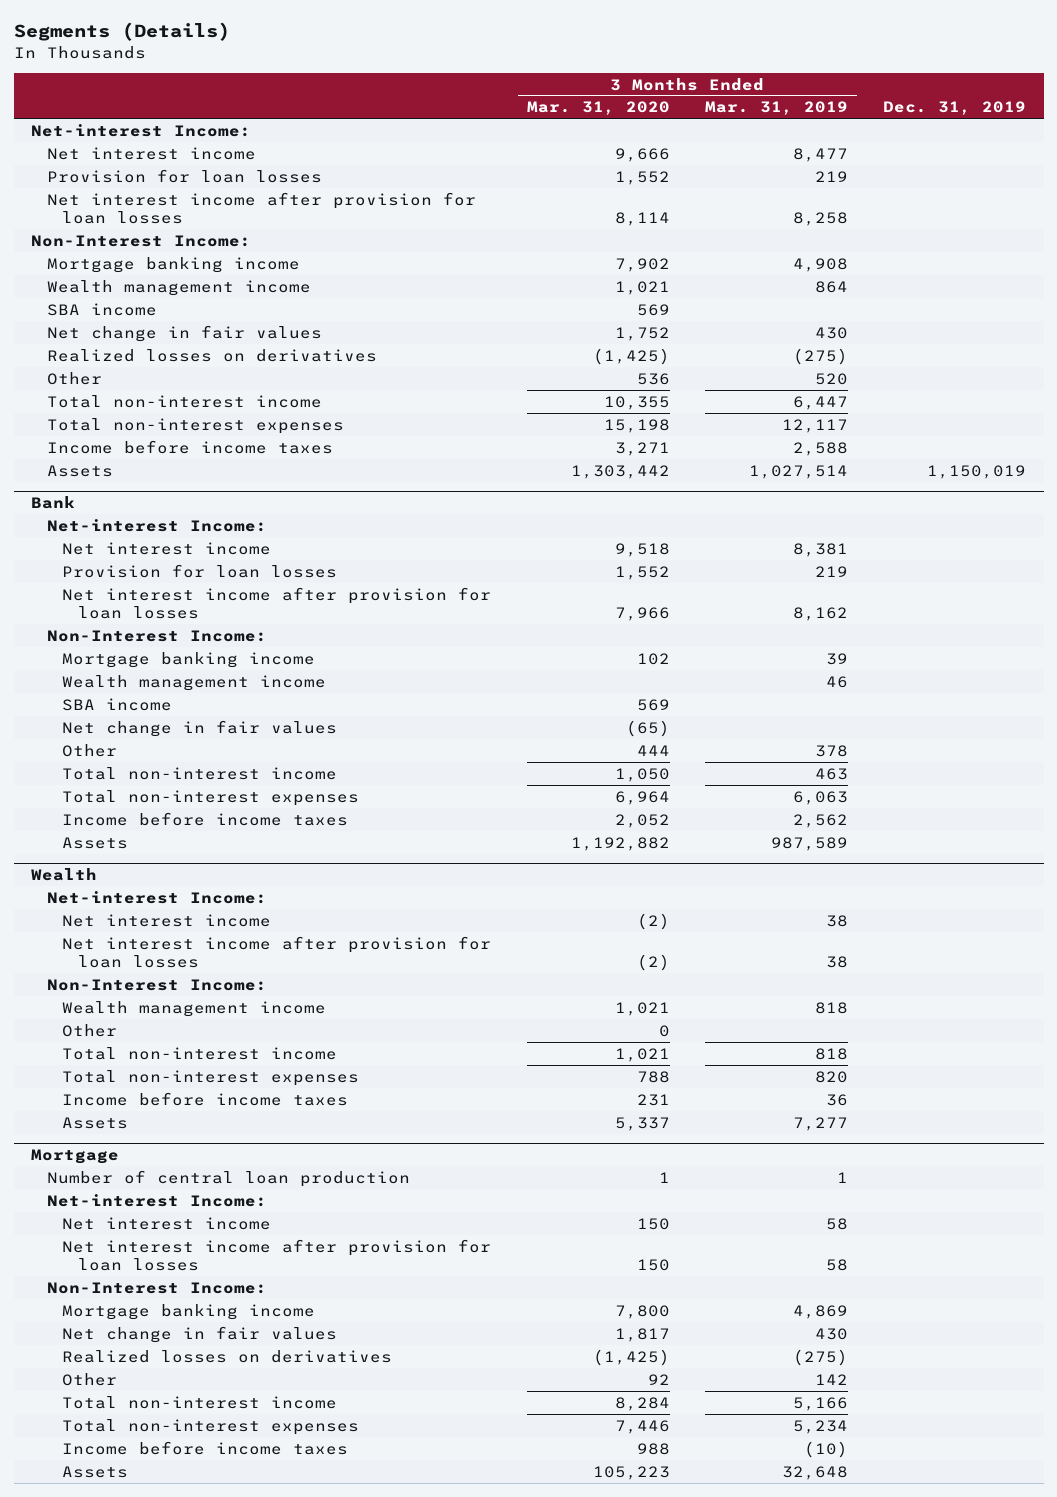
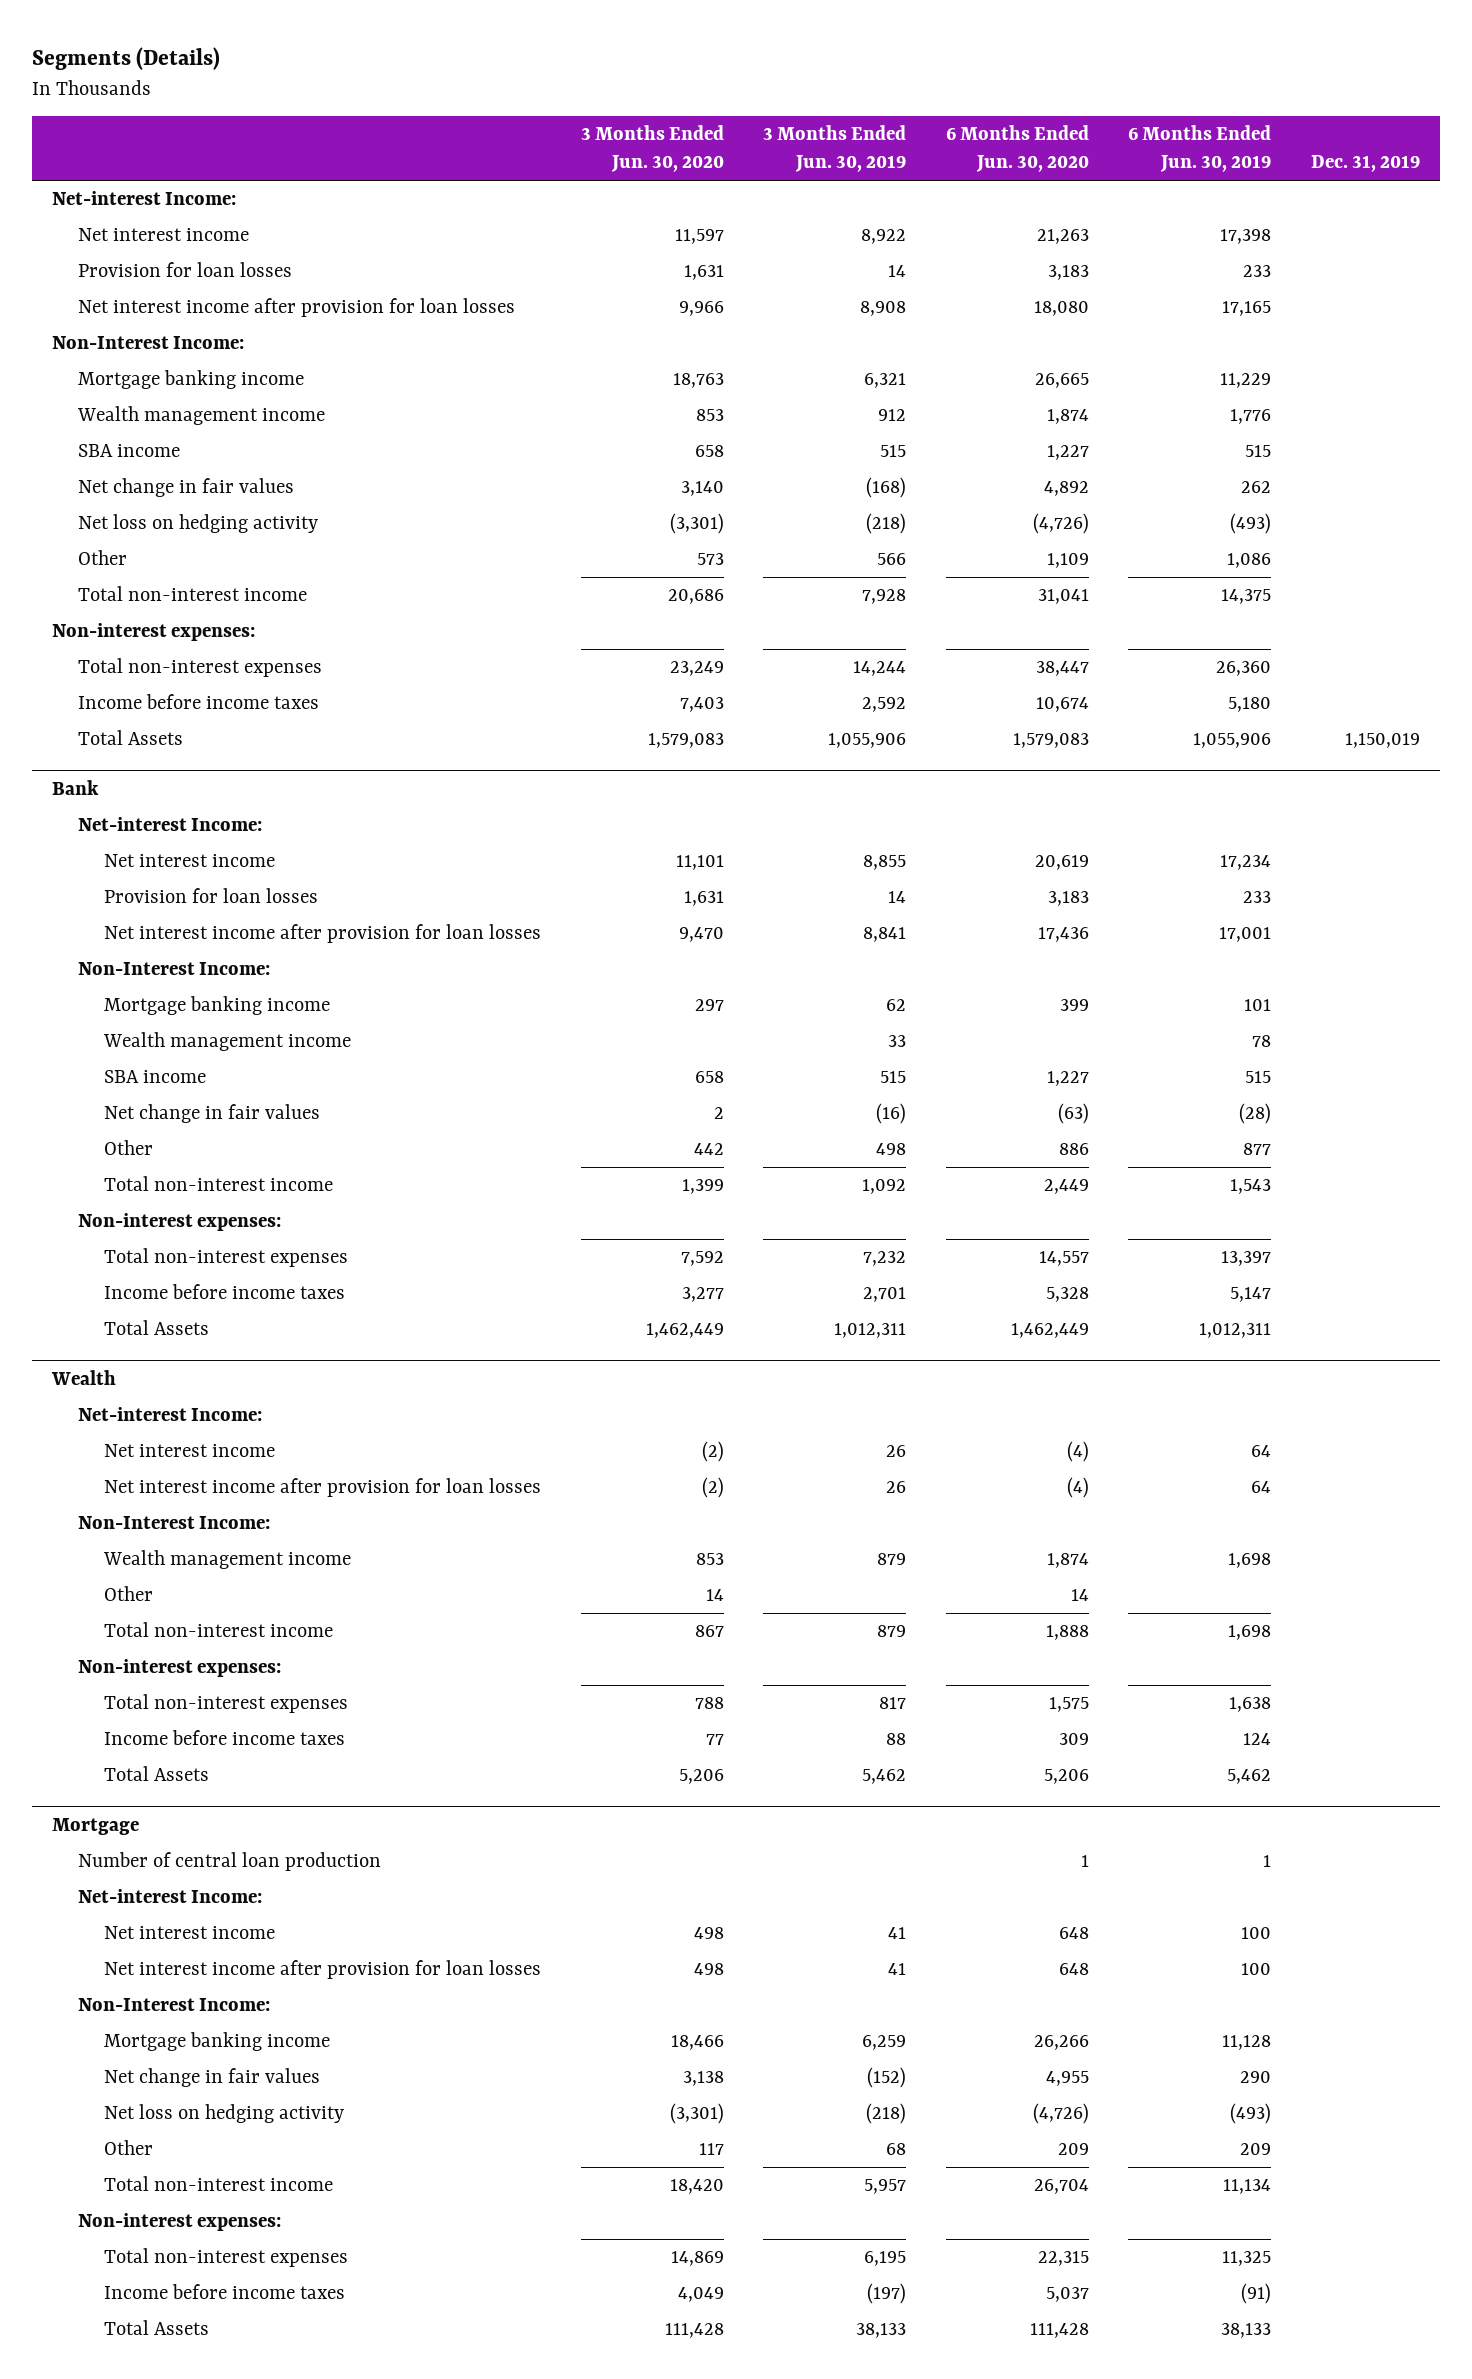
- | 3 Months Ended Mar. 31, 2020 | 3 Months Ended Mar. 31, 2019 | Dec. 31, 2019
+ | 3 Months Ended Jun. 30, 2020 | 3 Months Ended Jun. 30, 2019 | 6 Months Ended Jun. 30, 2020 | 6 Months Ended Jun. 30, 2019 | Dec. 31, 2019
- Realized losses on derivatives | (1,425) | (275) |
+ Net loss on hedging activity | (3,301) | (218) | (4,726) | (493) |
+ Non-interest expenses:
- Assets | 1,303,442 | 1,027,514 | 1,150,019
+ Total Assets | 1,579,083 | 1,055,906 | 1,579,083 | 1,055,906 | 1,150,019
@ Bank
+ Non-interest expenses:
- Assets | 1,192,882 | 987,589 |
+ Total Assets | 1,462,449 | 1,012,311 | 1,462,449 | 1,012,311 |
@ Wealth
+ Non-interest expenses:
- Assets | 5,337 | 7,277 |
+ Total Assets | 5,206 | 5,462 | 5,206 | 5,462 |
@ Mortgage
- Realized losses on derivatives | (1,425) | (275) |
+ Net loss on hedging activity | (3,301) | (218) | (4,726) | (493) |
+ Non-interest expenses:
- Assets | 105,223 | 32,648 |
+ Total Assets | 111,428 | 38,133 | 111,428 | 38,133 |

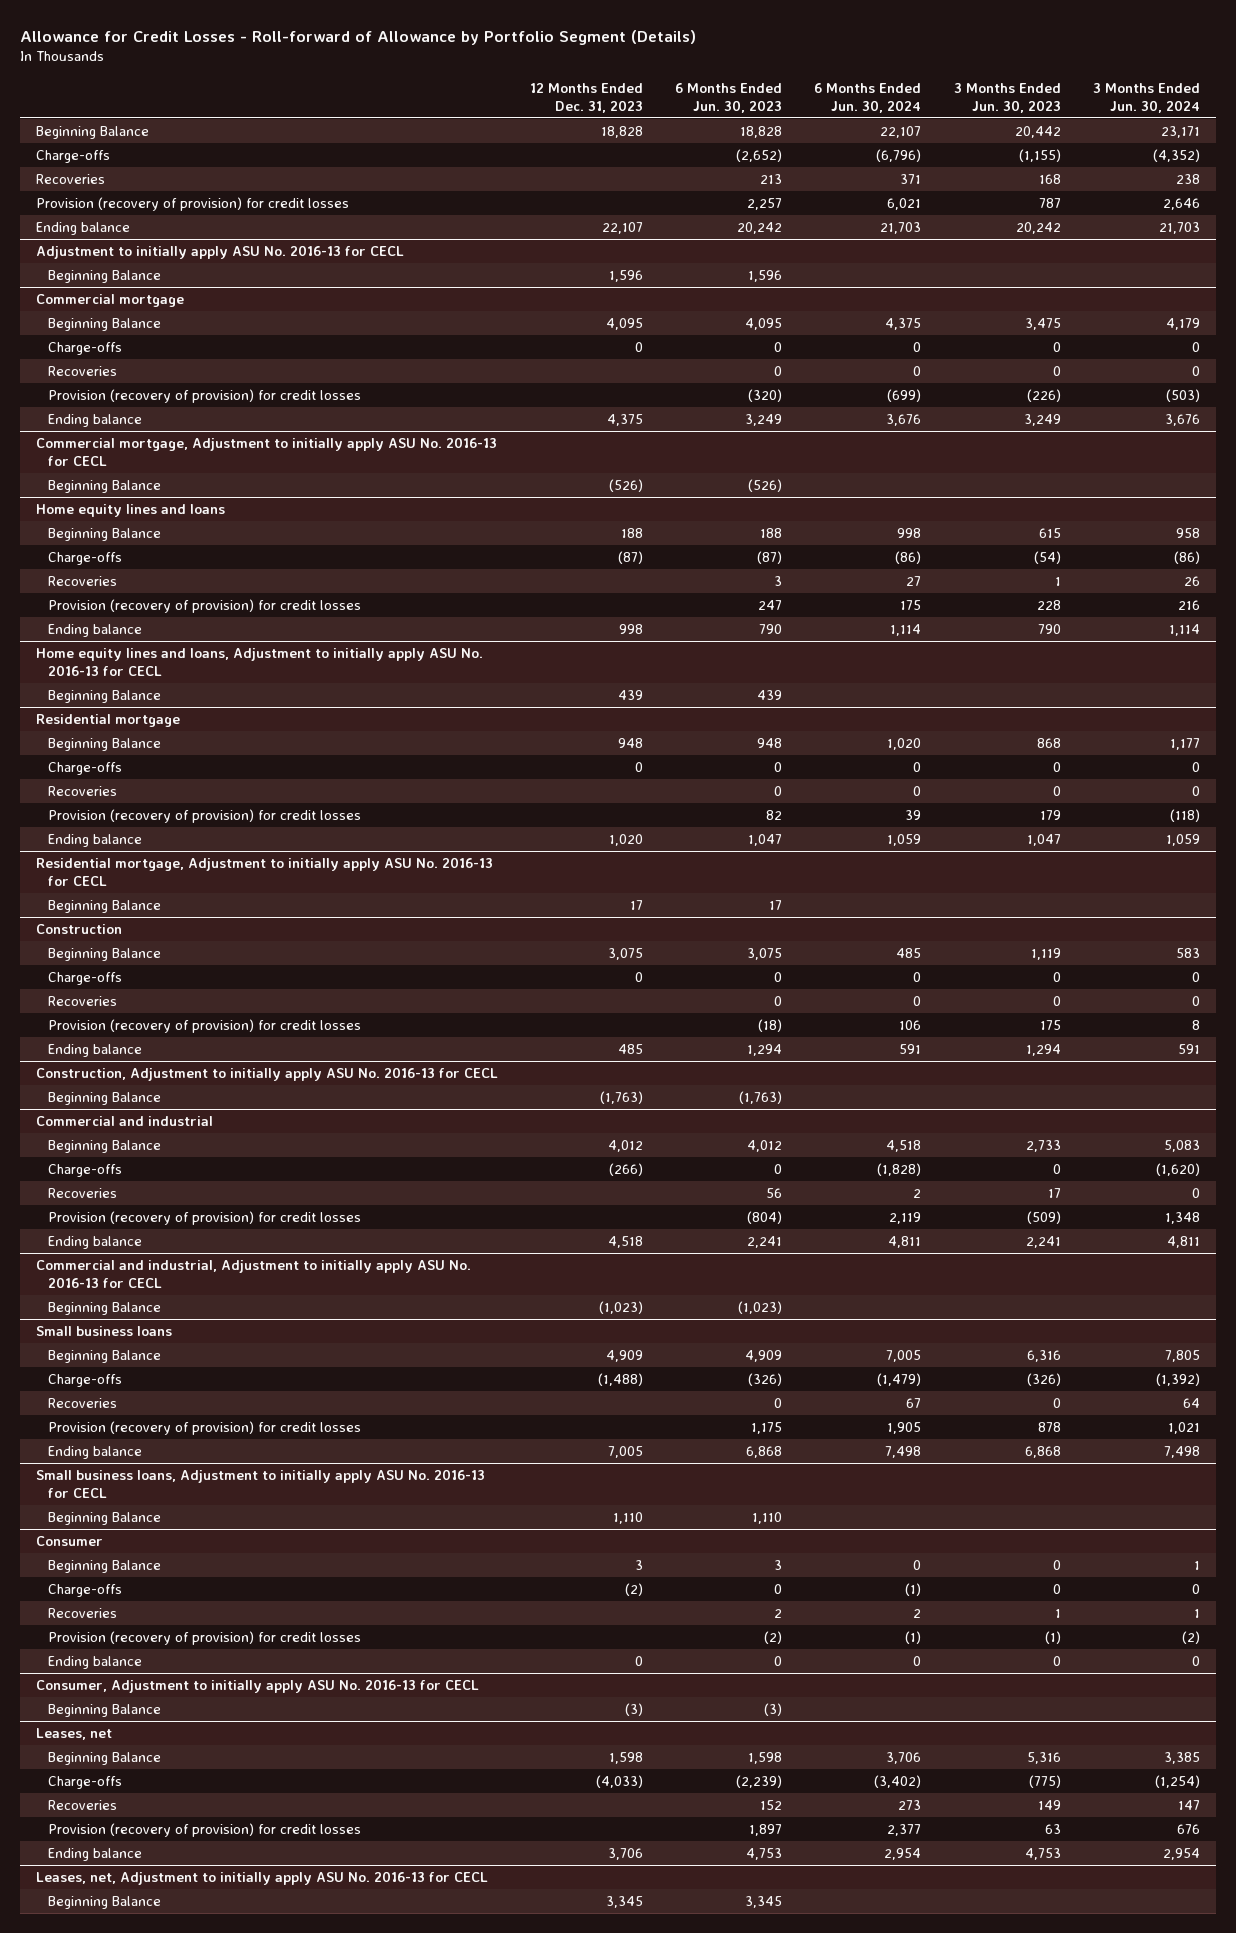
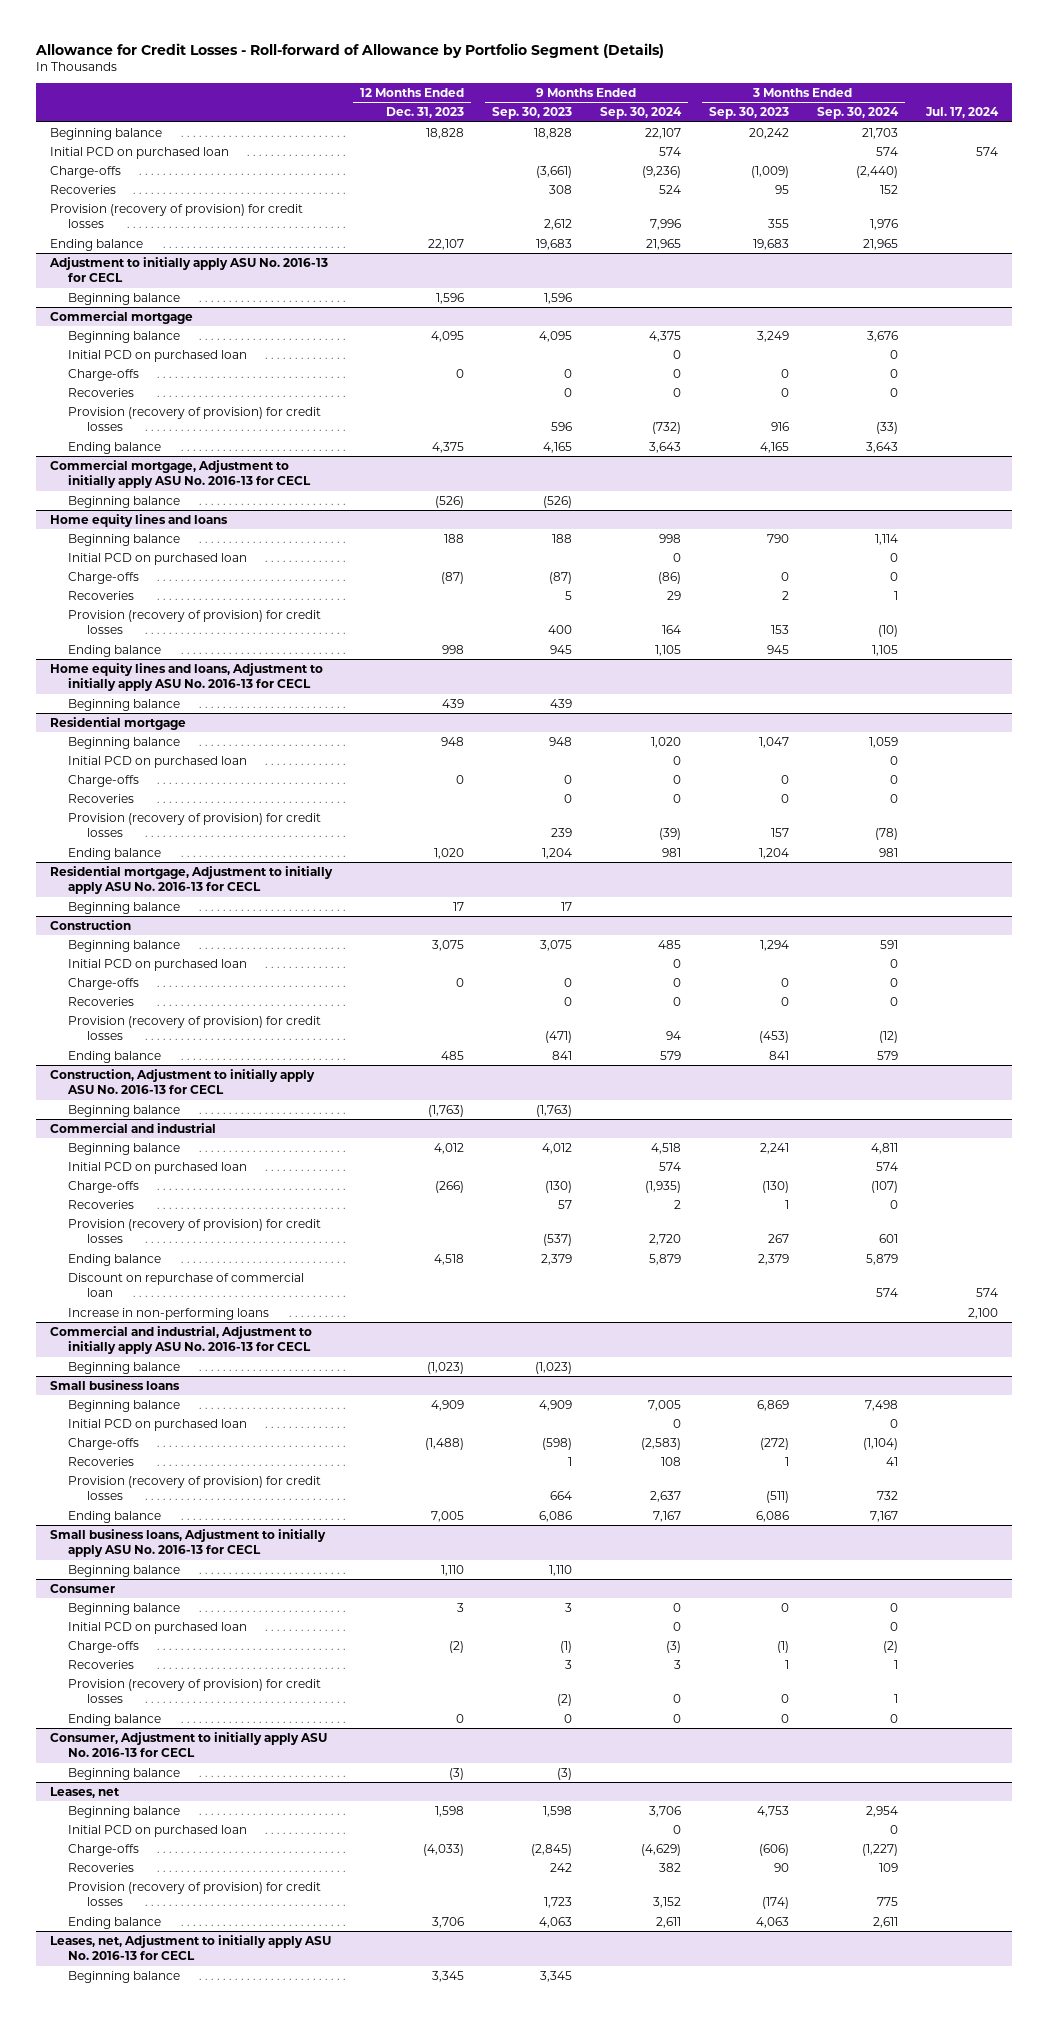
- | 12 Months Ended Dec. 31, 2023 | 6 Months Ended Jun. 30, 2023 | 6 Months Ended Jun. 30, 2024 | 3 Months Ended Jun. 30, 2023 | 3 Months Ended Jun. 30, 2024
+ | 12 Months Ended Dec. 31, 2023 | 9 Months Ended Sep. 30, 2023 | 9 Months Ended Sep. 30, 2024 | 3 Months Ended Sep. 30, 2023 | 3 Months Ended Sep. 30, 2024 | Jul. 17, 2024
- Beginning Balance | 18,828 | 18,828 | 22,107 | 20,442 | 23,171
+ Beginning balance | 18,828 | 18,828 | 22,107 | 20,242 | 21,703 |
+ Initial PCD on purchased loan | | | 574 | | 574 | 574
@ Adjustment to initially apply ASU No. 2016-13 for CECL
- Beginning Balance | 1,596 | 1,596 | | |
+ Beginning balance | 1,596 | 1,596 | | | |
@ Commercial mortgage
- Beginning Balance | 4,095 | 4,095 | 4,375 | 3,475 | 4,179
+ Beginning balance | 4,095 | 4,095 | 4,375 | 3,249 | 3,676 |
+ Initial PCD on purchased loan | | | 0 | | 0 |
@ Commercial mortgage, Adjustment to initially apply ASU No. 2016-13 for CECL
- Beginning Balance | (526) | (526) | | |
+ Beginning balance | (526) | (526) | | | |
@ Home equity lines and loans
- Beginning Balance | 188 | 188 | 998 | 615 | 958
+ Beginning balance | 188 | 188 | 998 | 790 | 1,114 |
+ Initial PCD on purchased loan | | | 0 | | 0 |
@ Home equity lines and loans, Adjustment to initially apply ASU No. 2016-13 for CECL
- Beginning Balance | 439 | 439 | | |
+ Beginning balance | 439 | 439 | | | |
@ Residential mortgage
- Beginning Balance | 948 | 948 | 1,020 | 868 | 1,177
+ Beginning balance | 948 | 948 | 1,020 | 1,047 | 1,059 |
+ Initial PCD on purchased loan | | | 0 | | 0 |
@ Residential mortgage, Adjustment to initially apply ASU No. 2016-13 for CECL
- Beginning Balance | 17 | 17 | | |
+ Beginning balance | 17 | 17 | | | |
@ Construction
- Beginning Balance | 3,075 | 3,075 | 485 | 1,119 | 583
+ Beginning balance | 3,075 | 3,075 | 485 | 1,294 | 591 |
+ Initial PCD on purchased loan | | | 0 | | 0 |
@ Construction, Adjustment to initially apply ASU No. 2016-13 for CECL
- Beginning Balance | (1,763) | (1,763) | | |
+ Beginning balance | (1,763) | (1,763) | | | |
@ Commercial and industrial
- Beginning Balance | 4,012 | 4,012 | 4,518 | 2,733 | 5,083
+ Beginning balance | 4,012 | 4,012 | 4,518 | 2,241 | 4,811 |
+ Initial PCD on purchased loan | | | 574 | | 574 |
+ Discount on repurchase of commercial loan | | | | | 574 | 574
+ Increase in non-performing loans | | | | | | 2,100
@ Commercial and industrial, Adjustment to initially apply ASU No. 2016-13 for CECL
- Beginning Balance | (1,023) | (1,023) | | |
+ Beginning balance | (1,023) | (1,023) | | | |
@ Small business loans
- Beginning Balance | 4,909 | 4,909 | 7,005 | 6,316 | 7,805
+ Beginning balance | 4,909 | 4,909 | 7,005 | 6,869 | 7,498 |
+ Initial PCD on purchased loan | | | 0 | | 0 |
@ Small business loans, Adjustment to initially apply ASU No. 2016-13 for CECL
- Beginning Balance | 1,110 | 1,110 | | |
+ Beginning balance | 1,110 | 1,110 | | | |
@ Consumer
- Beginning Balance | 3 | 3 | 0 | 0 | 1
+ Beginning balance | 3 | 3 | 0 | 0 | 0 |
+ Initial PCD on purchased loan | | | 0 | | 0 |
@ Consumer, Adjustment to initially apply ASU No. 2016-13 for CECL
- Beginning Balance | (3) | (3) | | |
+ Beginning balance | (3) | (3) | | | |
@ Leases, net
- Beginning Balance | 1,598 | 1,598 | 3,706 | 5,316 | 3,385
+ Beginning balance | 1,598 | 1,598 | 3,706 | 4,753 | 2,954 |
+ Initial PCD on purchased loan | | | 0 | | 0 |
@ Leases, net, Adjustment to initially apply ASU No. 2016-13 for CECL
- Beginning Balance | 3,345 | 3,345 | | |
+ Beginning balance | 3,345 | 3,345 | | | |

